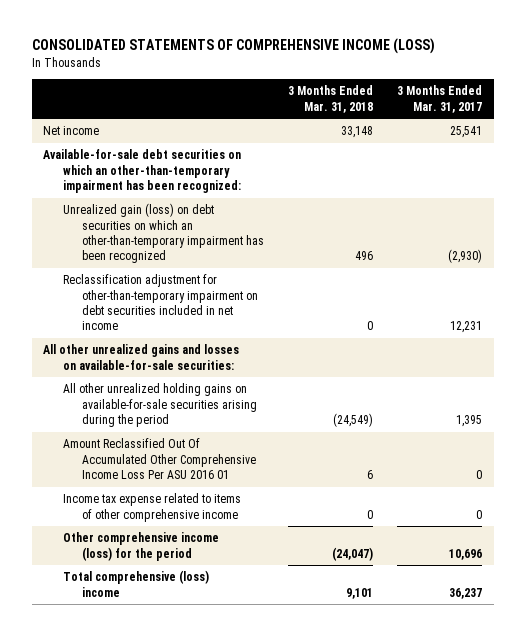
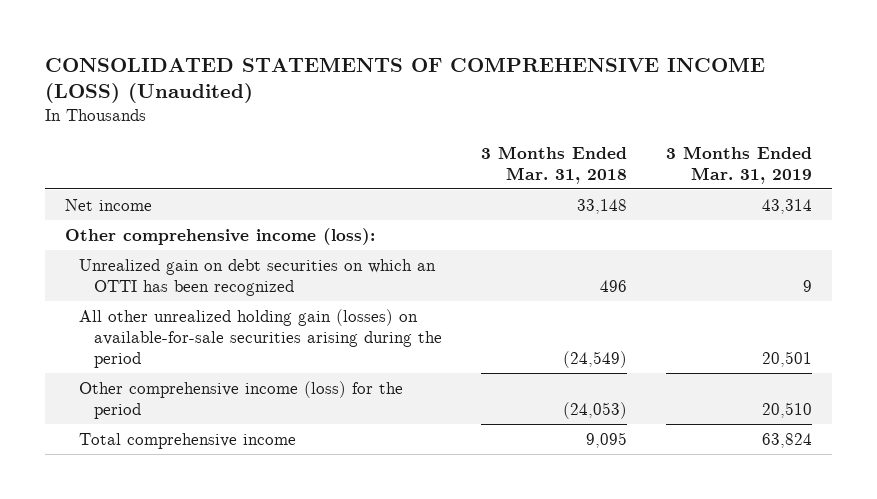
- CONSOLIDATED STATEMENTS OF COMPREHENSIVE INCOME (LOSS)
+ CONSOLIDATED STATEMENTS OF COMPREHENSIVE INCOME (LOSS) (Unaudited)
- | 3 Months Ended Mar. 31, 2018 | 3 Months Ended Mar. 31, 2017
+ | 3 Months Ended Mar. 31, 2018 | 3 Months Ended Mar. 31, 2019
- Available-for-sale debt securities on which an other-than-temporary impairment has been recognized:
- Unrealized gain (loss) on debt securities on which an other-than-temporary impairment has been recognized | 496 | (2,930)
- Reclassification adjustment for other-than-temporary impairment on debt securities included in net income | 0 | 12,231
- All other unrealized gains and losses on available-for-sale securities:
- All other unrealized holding gains on available-for-sale securities arising during the period | (24,549) | 1,395
- Amount Reclassified Out Of Accumulated Other Comprehensive Income Loss Per ASU 2016 01 | 6 | 0
- Income tax expense related to items of other comprehensive income | 0 | 0
- Other comprehensive income (loss) for the period | (24,047) | 10,696
- Total comprehensive (loss) income | 9,101 | 36,237
+ Other comprehensive income (loss):
+ Unrealized gain on debt securities on which an OTTI has been recognized | 496 | 9
+ All other unrealized holding gain (losses) on available-for-sale securities arising during the period | (24,549) | 20,501
+ Other comprehensive income (loss) for the period | (24,053) | 20,510
+ Total comprehensive income | 9,095 | 63,824

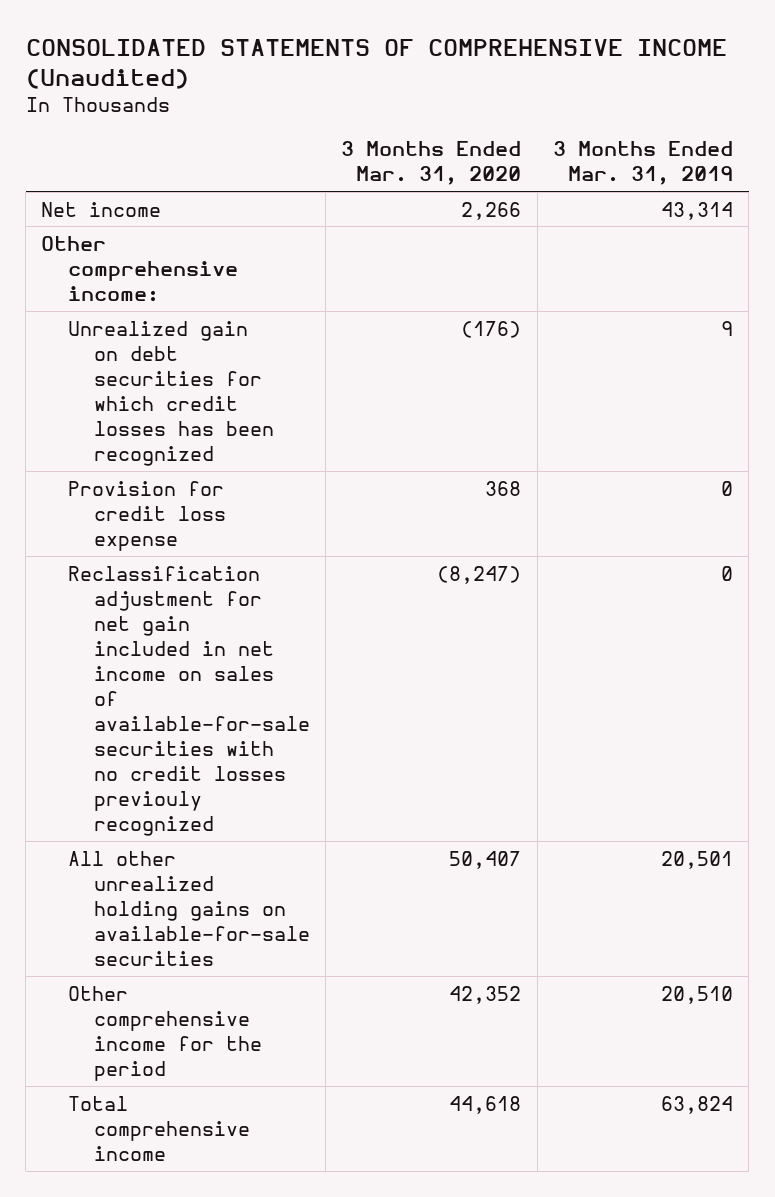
- CONSOLIDATED STATEMENTS OF COMPREHENSIVE INCOME (LOSS) (Unaudited)
+ CONSOLIDATED STATEMENTS OF COMPREHENSIVE INCOME (Unaudited)
- | 3 Months Ended Mar. 31, 2018 | 3 Months Ended Mar. 31, 2019
+ | 3 Months Ended Mar. 31, 2020 | 3 Months Ended Mar. 31, 2019
- Other comprehensive income (loss):
- Unrealized gain on debt securities on which an OTTI has been recognized | 496 | 9
- All other unrealized holding gain (losses) on available-for-sale securities arising during the period | (24,549) | 20,501
- Other comprehensive income (loss) for the period | (24,053) | 20,510
+ Other comprehensive income:
+ Unrealized gain on debt securities for which credit losses has been recognized | (176) | 9
+ Provision for credit loss expense | 368 | 0
+ Reclassification adjustment for net gain included in net income on sales of available-for-sale securities with no credit losses previouly recognized | (8,247) | 0
+ All other unrealized holding gains on available-for-sale securities | 50,407 | 20,501
+ Other comprehensive income for the period | 42,352 | 20,510

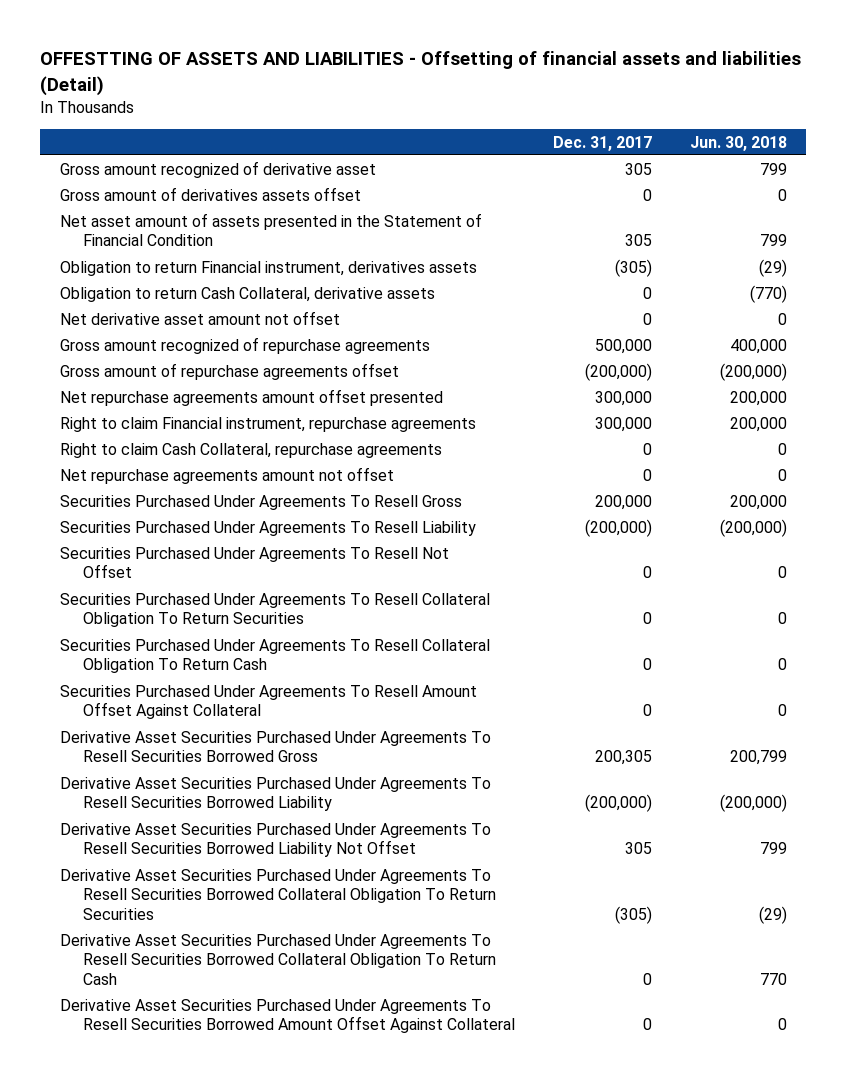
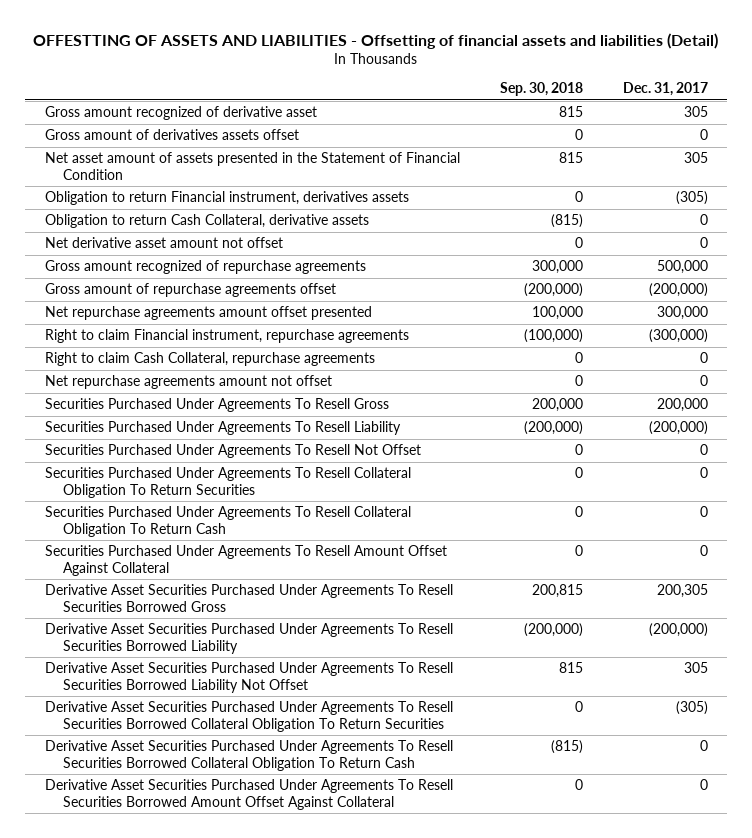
- | Dec. 31, 2017 | Jun. 30, 2018
+ | Sep. 30, 2018 | Dec. 31, 2017
- Right to claim Financial instrument, repurchase agreements | 300,000 | 200,000
+ Right to claim Financial instrument, repurchase agreements | (100,000) | (300,000)

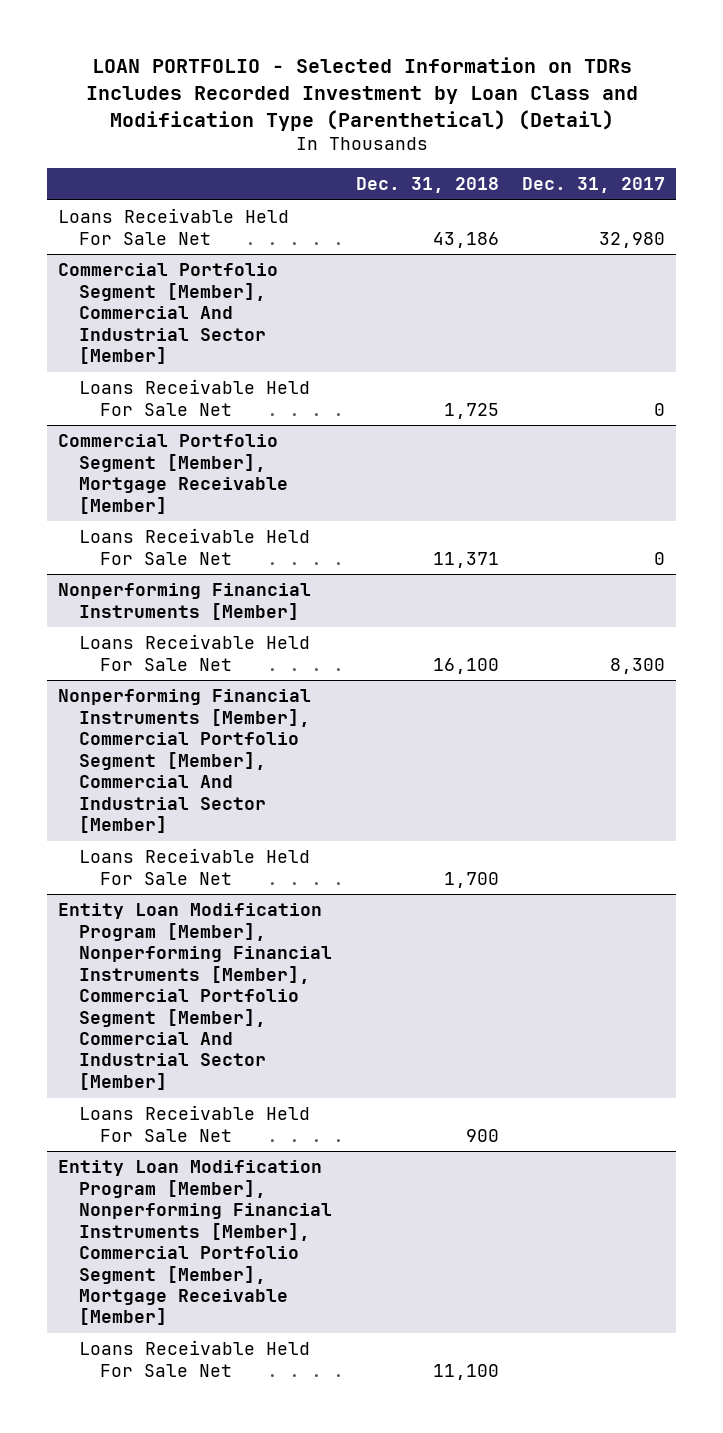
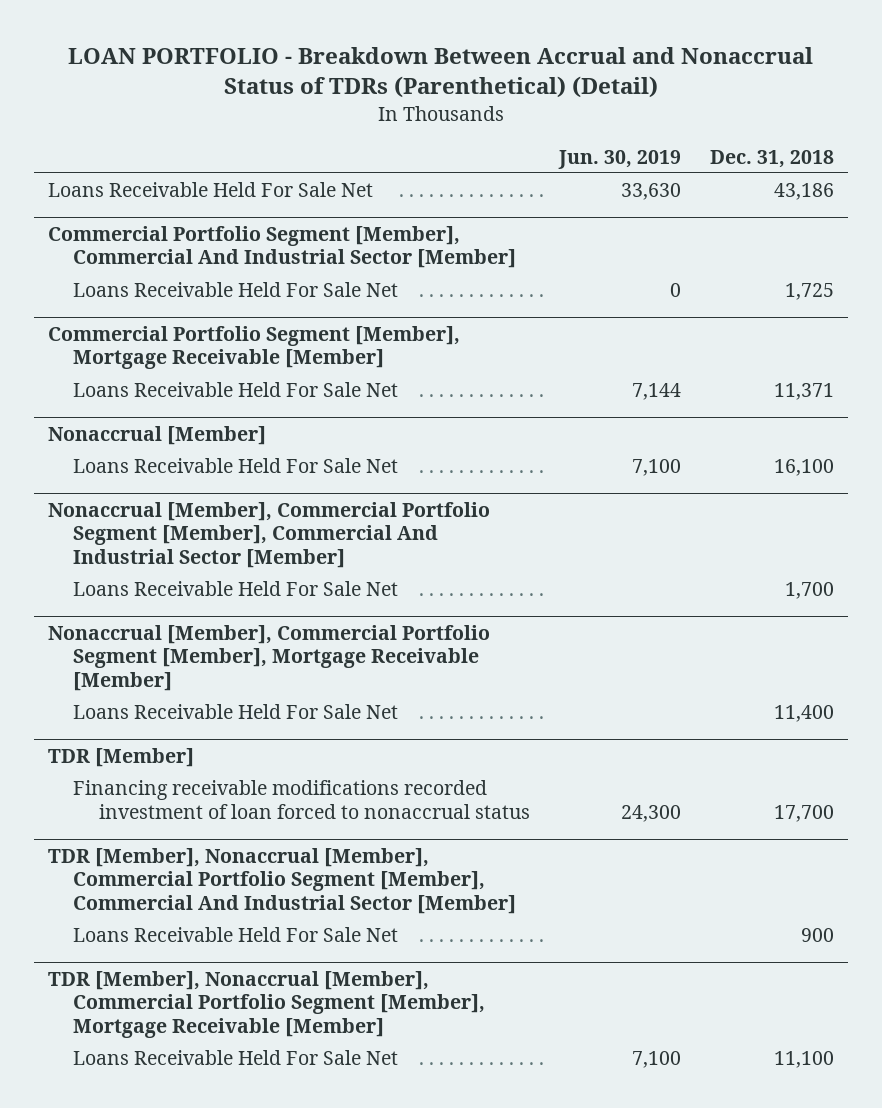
- LOAN PORTFOLIO - Selected Information on TDRs Includes Recorded Investment by Loan Class and Modification Type (Parenthetical) (Detail)
+ LOAN PORTFOLIO - Breakdown Between Accrual and Nonaccrual Status of TDRs (Parenthetical) (Detail)
- | Dec. 31, 2018 | Dec. 31, 2017
+ | Jun. 30, 2019 | Dec. 31, 2018
- Nonperforming Financial Instruments [Member]
+ Nonaccrual [Member]
- Nonperforming Financial Instruments [Member], Commercial Portfolio Segment [Member], Commercial And Industrial Sector [Member]
+ Nonaccrual [Member], Commercial Portfolio Segment [Member], Commercial And Industrial Sector [Member]
- Entity Loan Modification Program [Member], Nonperforming Financial Instruments [Member], Commercial Portfolio Segment [Member], Commercial And Industrial Sector [Member]
+ Nonaccrual [Member], Commercial Portfolio Segment [Member], Mortgage Receivable [Member]
+ Loans Receivable Held For Sale Net | | 11,400
+ TDR [Member]
+ Financing receivable modifications recorded investment of loan forced to nonaccrual status | 24,300 | 17,700
+ TDR [Member], Nonaccrual [Member], Commercial Portfolio Segment [Member], Commercial And Industrial Sector [Member]
- Entity Loan Modification Program [Member], Nonperforming Financial Instruments [Member], Commercial Portfolio Segment [Member], Mortgage Receivable [Member]
+ TDR [Member], Nonaccrual [Member], Commercial Portfolio Segment [Member], Mortgage Receivable [Member]

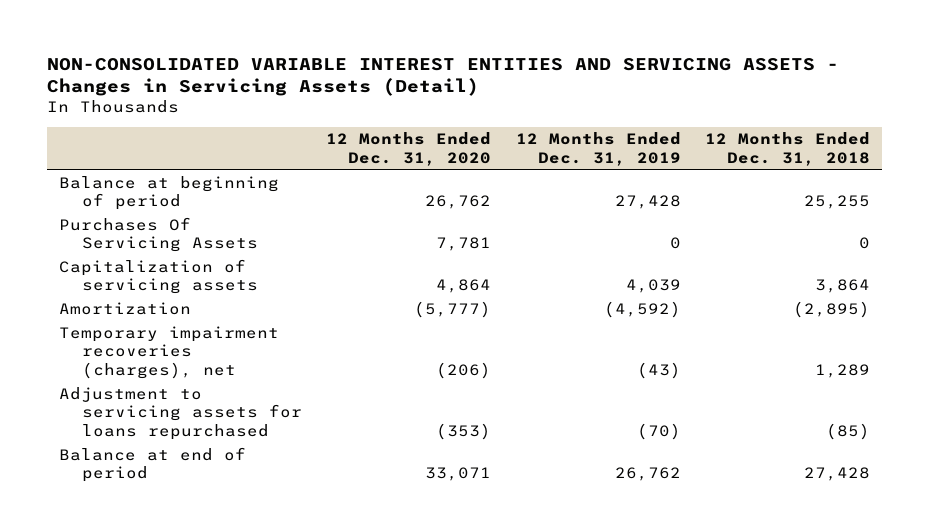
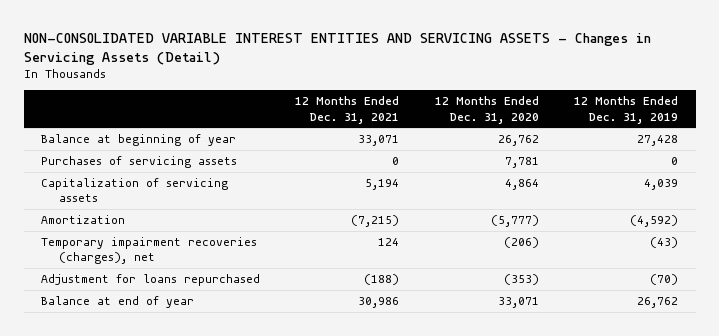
- | 12 Months Ended Dec. 31, 2020 | 12 Months Ended Dec. 31, 2019 | 12 Months Ended Dec. 31, 2018
+ | 12 Months Ended Dec. 31, 2021 | 12 Months Ended Dec. 31, 2020 | 12 Months Ended Dec. 31, 2019
- Balance at beginning of period | 26,762 | 27,428 | 25,255
- Purchases Of Servicing Assets | 7,781 | 0 | 0
+ Balance at beginning of year | 33,071 | 26,762 | 27,428
+ Purchases of servicing assets | 0 | 7,781 | 0
- Adjustment to servicing assets for loans repurchased | (353) | (70) | (85)
- Balance at end of period | 33,071 | 26,762 | 27,428
+ Adjustment for loans repurchased | (188) | (353) | (70)
+ Balance at end of year | 30,986 | 33,071 | 26,762

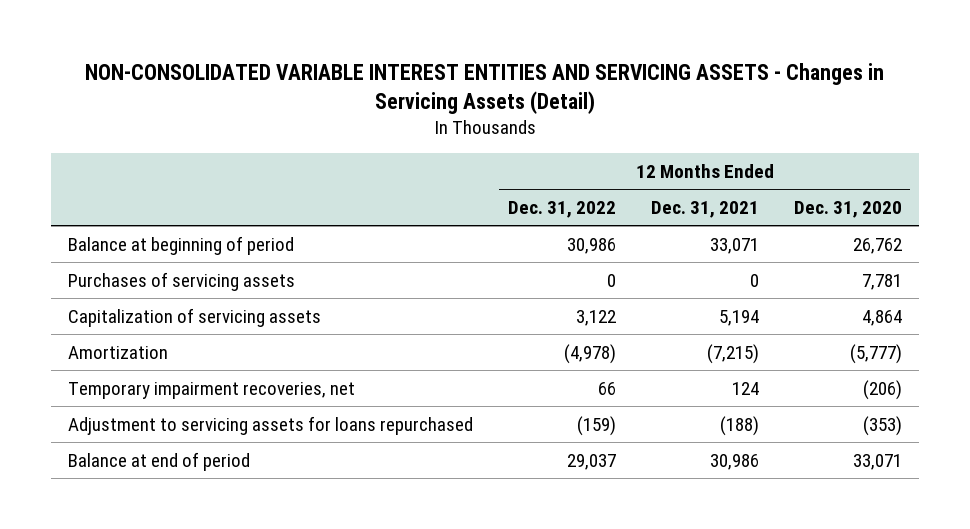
- | 12 Months Ended Dec. 31, 2021 | 12 Months Ended Dec. 31, 2020 | 12 Months Ended Dec. 31, 2019
+ | 12 Months Ended Dec. 31, 2022 | 12 Months Ended Dec. 31, 2021 | 12 Months Ended Dec. 31, 2020
- Balance at beginning of year | 33,071 | 26,762 | 27,428
+ Balance at beginning of period | 30,986 | 33,071 | 26,762
- Temporary impairment recoveries (charges), net | 124 | (206) | (43)
- Adjustment for loans repurchased | (188) | (353) | (70)
- Balance at end of year | 30,986 | 33,071 | 26,762
+ Temporary impairment recoveries, net | 66 | 124 | (206)
+ Adjustment to servicing assets for loans repurchased | (159) | (188) | (353)
+ Balance at end of period | 29,037 | 30,986 | 33,071

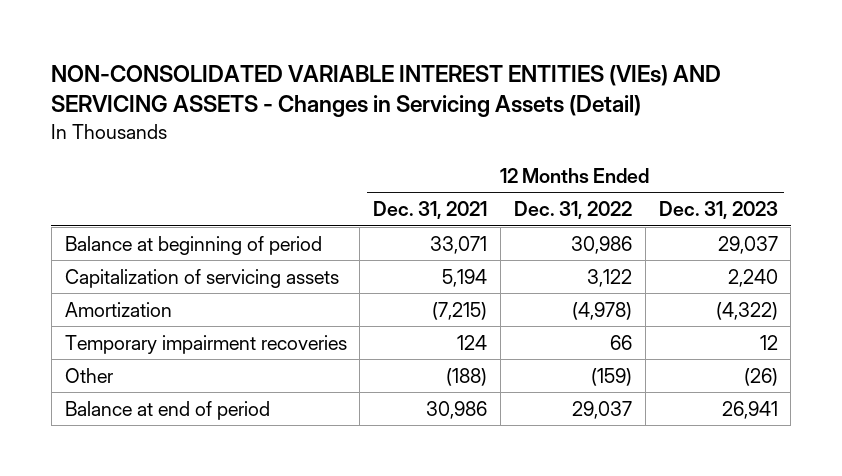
- NON-CONSOLIDATED VARIABLE INTEREST ENTITIES AND SERVICING ASSETS - Changes in Servicing Assets (Detail)
+ NON-CONSOLIDATED VARIABLE INTEREST ENTITIES (VIEs) AND SERVICING ASSETS - Changes in Servicing Assets (Detail)
- | 12 Months Ended Dec. 31, 2022 | 12 Months Ended Dec. 31, 2021 | 12 Months Ended Dec. 31, 2020
+ | 12 Months Ended Dec. 31, 2021 | 12 Months Ended Dec. 31, 2022 | 12 Months Ended Dec. 31, 2023
- Purchases of servicing assets | 0 | 0 | 7,781
- Temporary impairment recoveries, net | 66 | 124 | (206)
- Adjustment to servicing assets for loans repurchased | (159) | (188) | (353)
+ Temporary impairment recoveries | 124 | 66 | 12
+ Other | (188) | (159) | (26)

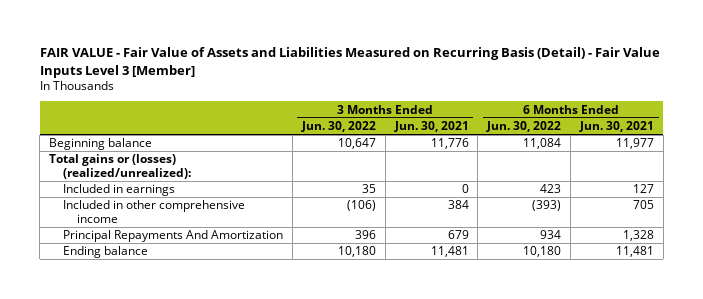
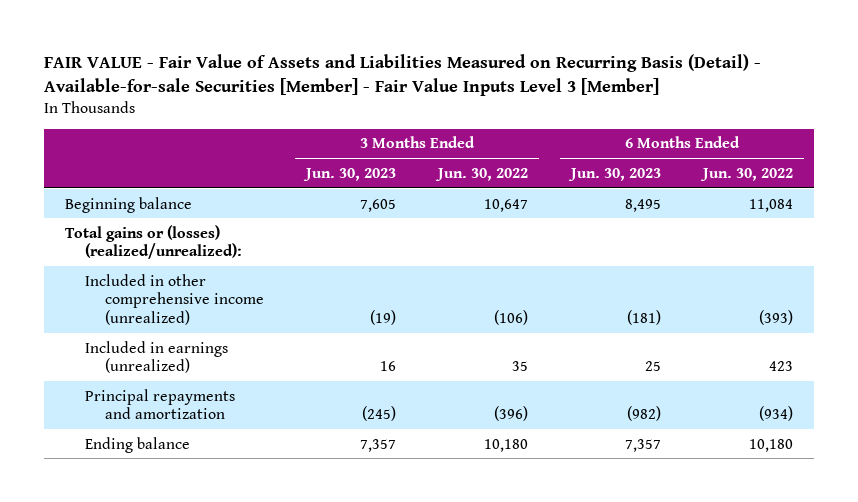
- FAIR VALUE - Fair Value of Assets and Liabilities Measured on Recurring Basis (Detail) - Fair Value Inputs Level 3 [Member]
+ FAIR VALUE - Fair Value of Assets and Liabilities Measured on Recurring Basis (Detail) - Available-for-sale Securities [Member] - Fair Value Inputs Level 3 [Member]
- | 3 Months Ended Jun. 30, 2022 | 3 Months Ended Jun. 30, 2021 | 6 Months Ended Jun. 30, 2022 | 6 Months Ended Jun. 30, 2021
+ | 3 Months Ended Jun. 30, 2023 | 3 Months Ended Jun. 30, 2022 | 6 Months Ended Jun. 30, 2023 | 6 Months Ended Jun. 30, 2022
- Included in earnings | 35 | 0 | 423 | 127
- Included in other comprehensive income | (106) | 384 | (393) | 705
- Principal Repayments And Amortization | 396 | 679 | 934 | 1,328
+ Included in other comprehensive income (unrealized) | (19) | (106) | (181) | (393)
+ Included in earnings (unrealized) | 16 | 35 | 25 | 423
+ Principal repayments and amortization | (245) | (396) | (982) | (934)

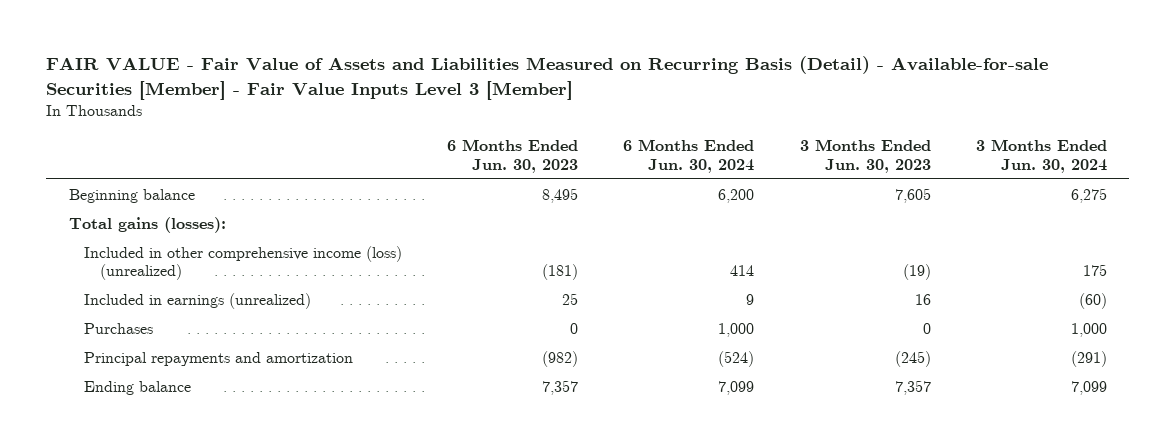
- | 3 Months Ended Jun. 30, 2023 | 3 Months Ended Jun. 30, 2022 | 6 Months Ended Jun. 30, 2023 | 6 Months Ended Jun. 30, 2022
+ | 6 Months Ended Jun. 30, 2023 | 6 Months Ended Jun. 30, 2024 | 3 Months Ended Jun. 30, 2023 | 3 Months Ended Jun. 30, 2024
- Total gains or (losses) (realized/unrealized):
- Included in other comprehensive income (unrealized) | (19) | (106) | (181) | (393)
+ Total gains (losses):
+ Included in other comprehensive income (loss) (unrealized) | (181) | 414 | (19) | 175
+ Purchases | 0 | 1,000 | 0 | 1,000

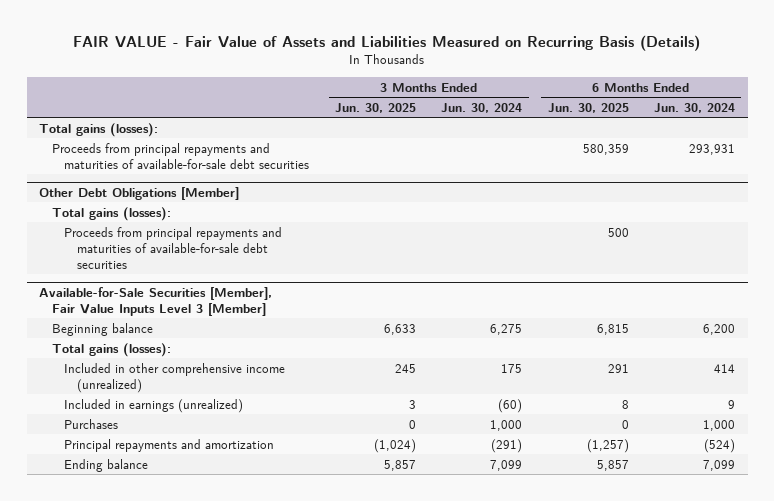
- FAIR VALUE - Fair Value of Assets and Liabilities Measured on Recurring Basis (Detail) - Available-for-sale Securities [Member] - Fair Value Inputs Level 3 [Member]
+ FAIR VALUE - Fair Value of Assets and Liabilities Measured on Recurring Basis (Details)
- | 6 Months Ended Jun. 30, 2023 | 6 Months Ended Jun. 30, 2024 | 3 Months Ended Jun. 30, 2023 | 3 Months Ended Jun. 30, 2024
+ | 3 Months Ended Jun. 30, 2025 | 3 Months Ended Jun. 30, 2024 | 6 Months Ended Jun. 30, 2025 | 6 Months Ended Jun. 30, 2024
+ Total gains (losses):
+ Proceeds from principal repayments and maturities of available-for-sale debt securities | | | 580,359 | 293,931
+ Other Debt Obligations [Member]
+ Total gains (losses):
+ Proceeds from principal repayments and maturities of available-for-sale debt securities | | | 500 |
+ Available-for-Sale Securities [Member], Fair Value Inputs Level 3 [Member]
- Included in other comprehensive income (loss) (unrealized) | (181) | 414 | (19) | 175
+ Included in other comprehensive income (unrealized) | 245 | 175 | 291 | 414

